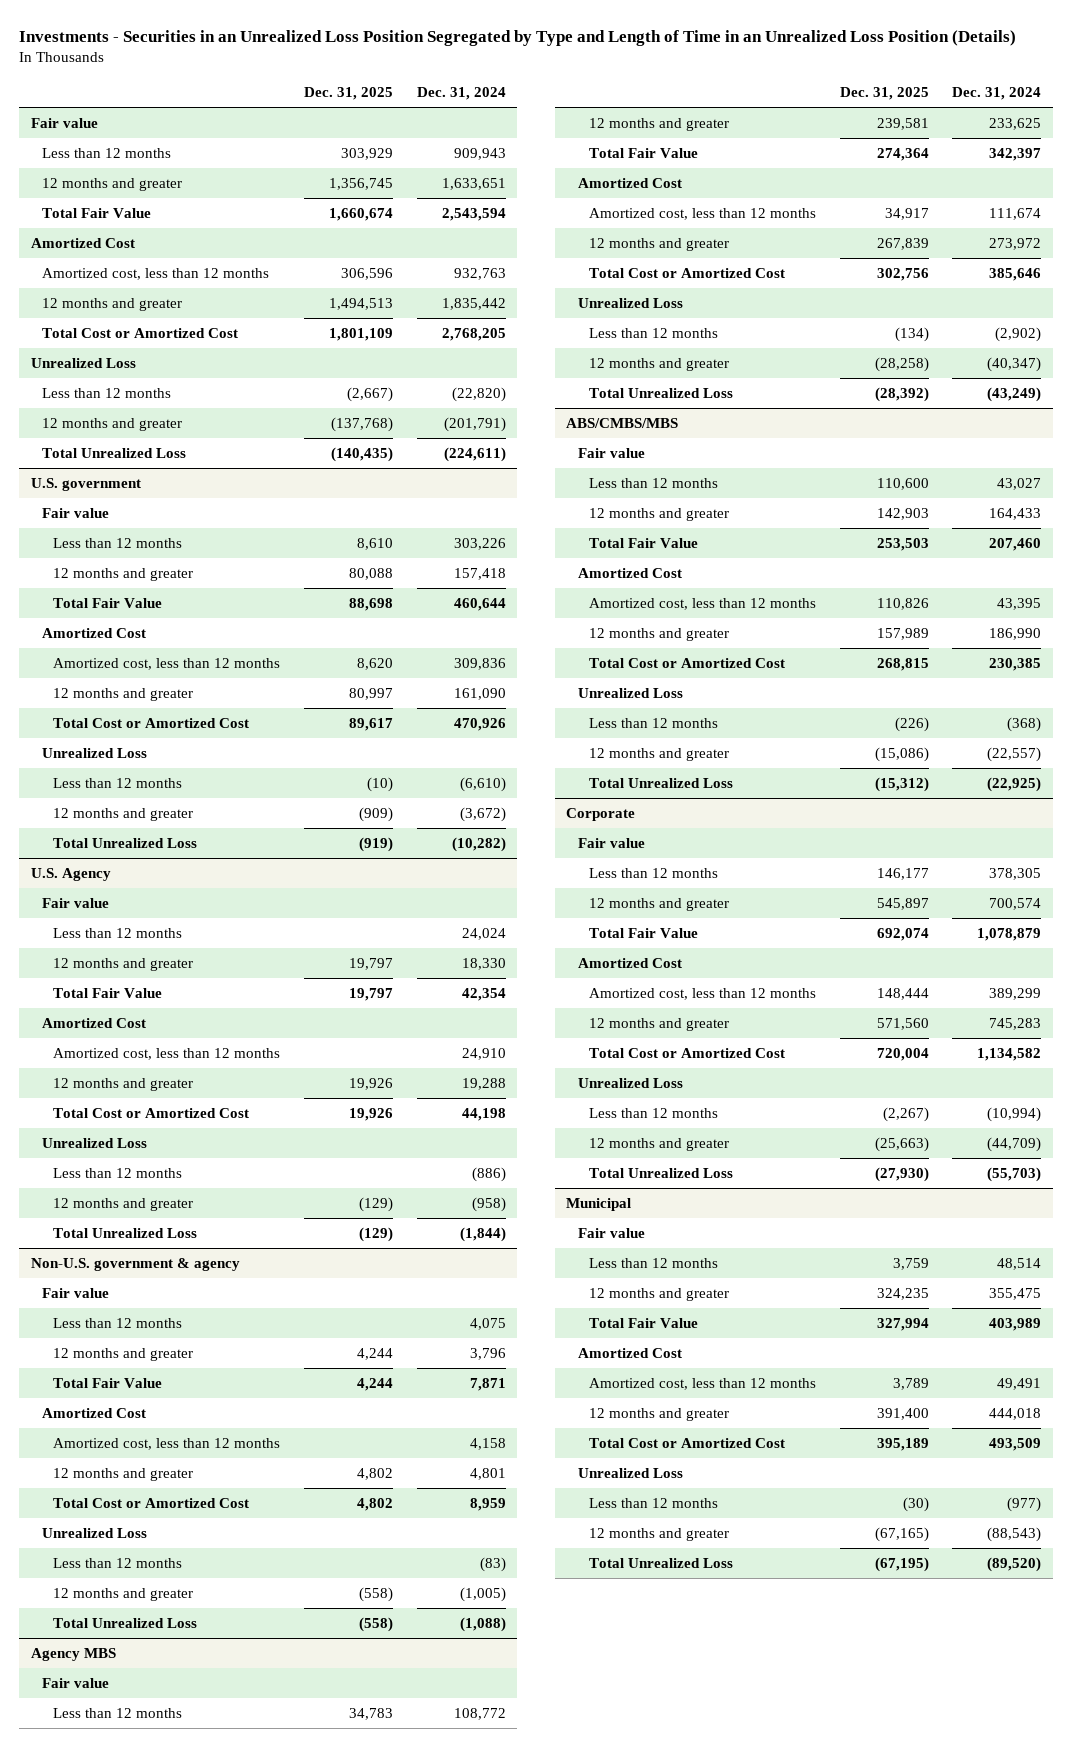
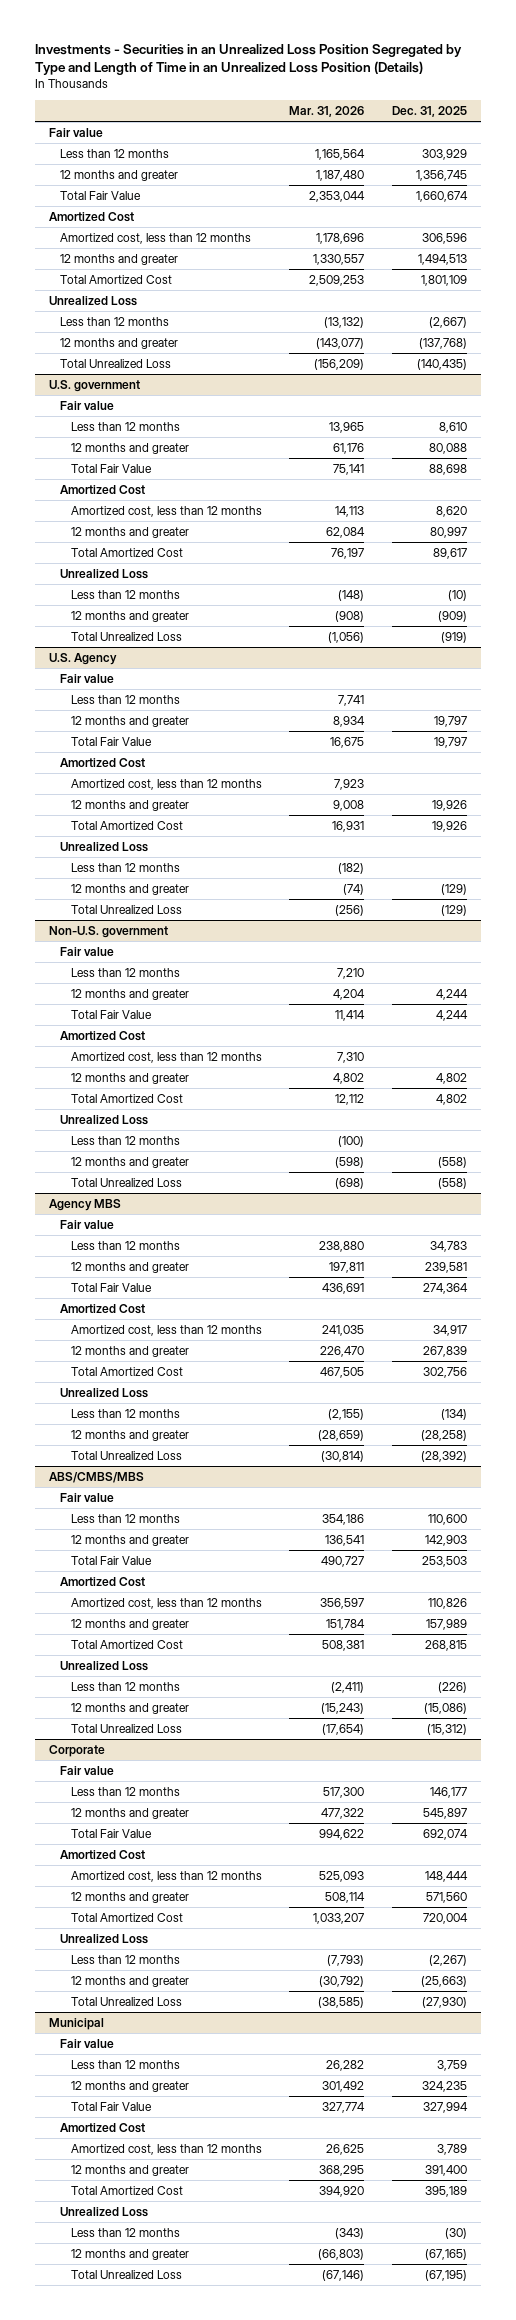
- | Dec. 31, 2025 | Dec. 31, 2024
+ | Mar. 31, 2026 | Dec. 31, 2025
- Total Cost or Amortized Cost | 1,801,109 | 2,768,205
+ Total Amortized Cost | 2,509,253 | 1,801,109
@ U.S. government
- Total Cost or Amortized Cost | 89,617 | 470,926
+ Total Amortized Cost | 76,197 | 89,617
@ U.S. Agency
- Total Cost or Amortized Cost | 19,926 | 44,198
+ Total Amortized Cost | 16,931 | 19,926
- Non-U.S. government & agency
+ Non-U.S. government
- Total Cost or Amortized Cost | 4,802 | 8,959
+ Total Amortized Cost | 12,112 | 4,802
@ Agency MBS
- Total Cost or Amortized Cost | 302,756 | 385,646
+ Total Amortized Cost | 467,505 | 302,756
@ ABS/CMBS/MBS
- Total Cost or Amortized Cost | 268,815 | 230,385
+ Total Amortized Cost | 508,381 | 268,815
@ Corporate
- Total Cost or Amortized Cost | 720,004 | 1,134,582
+ Total Amortized Cost | 1,033,207 | 720,004
@ Municipal
- Total Cost or Amortized Cost | 395,189 | 493,509
+ Total Amortized Cost | 394,920 | 395,189

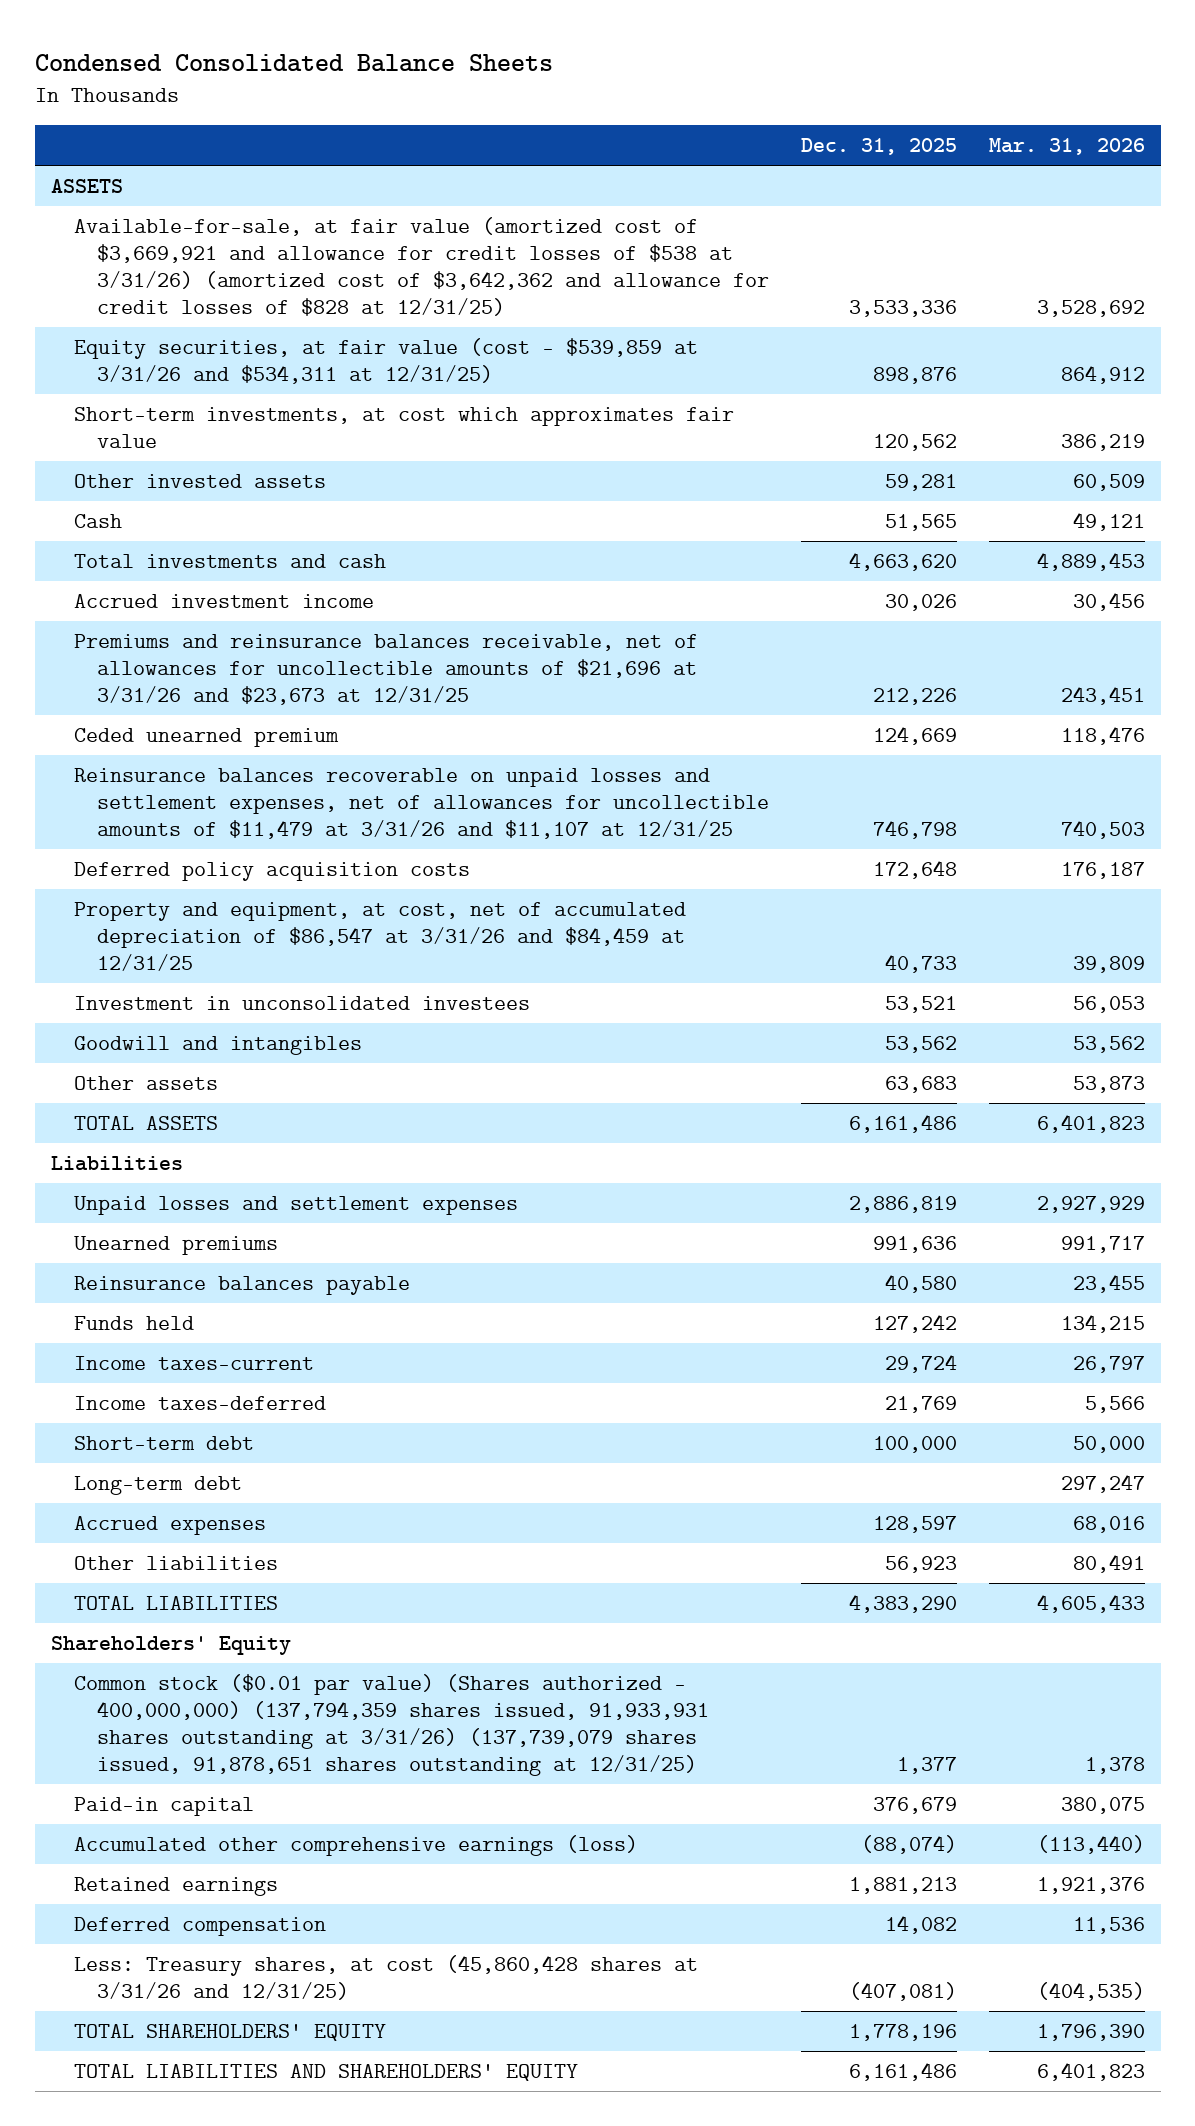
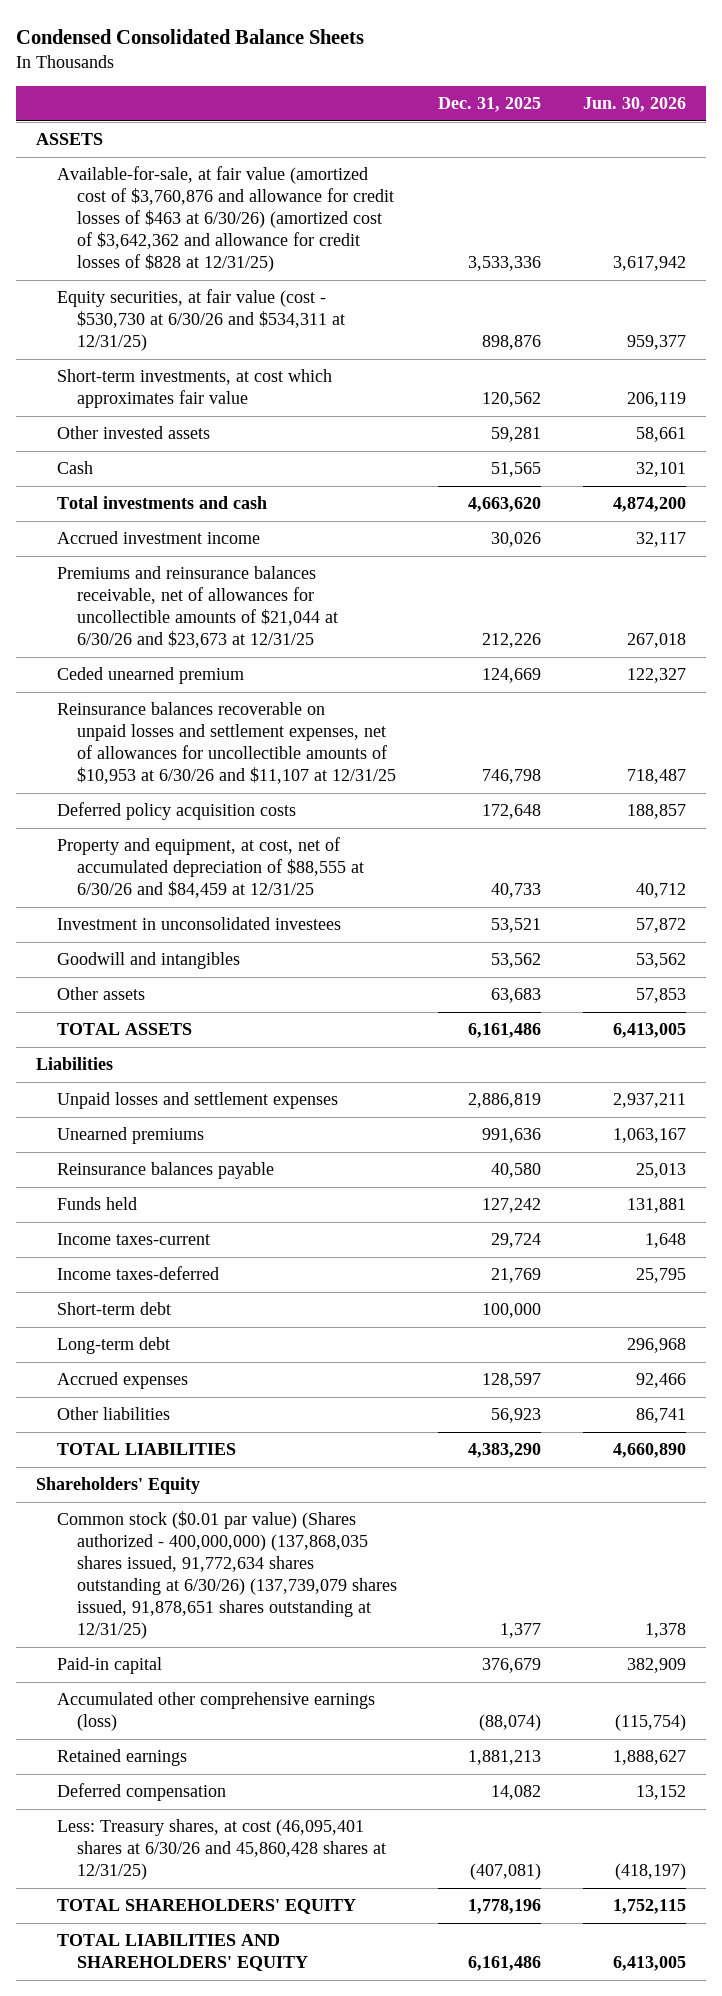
- | Dec. 31, 2025 | Mar. 31, 2026
+ | Dec. 31, 2025 | Jun. 30, 2026
- Available-for-sale, at fair value (amortized cost of $3,669,921 and allowance for credit losses of $538 at 3/31/26) (amortized cost of $3,642,362 and allowance for credit losses of $828 at 12/31/25) | 3,533,336 | 3,528,692
- Equity securities, at fair value (cost - $539,859 at 3/31/26 and $534,311 at 12/31/25) | 898,876 | 864,912
+ Available-for-sale, at fair value (amortized cost of $3,760,876 and allowance for credit losses of $463 at 6/30/26) (amortized cost of $3,642,362 and allowance for credit losses of $828 at 12/31/25) | 3,533,336 | 3,617,942
+ Equity securities, at fair value (cost - $530,730 at 6/30/26 and $534,311 at 12/31/25) | 898,876 | 959,377
- Premiums and reinsurance balances receivable, net of allowances for uncollectible amounts of $21,696 at 3/31/26 and $23,673 at 12/31/25 | 212,226 | 243,451
+ Premiums and reinsurance balances receivable, net of allowances for uncollectible amounts of $21,044 at 6/30/26 and $23,673 at 12/31/25 | 212,226 | 267,018
- Reinsurance balances recoverable on unpaid losses and settlement expenses, net of allowances for uncollectible amounts of $11,479 at 3/31/26 and $11,107 at 12/31/25 | 746,798 | 740,503
+ Reinsurance balances recoverable on unpaid losses and settlement expenses, net of allowances for uncollectible amounts of $10,953 at 6/30/26 and $11,107 at 12/31/25 | 746,798 | 718,487
- Property and equipment, at cost, net of accumulated depreciation of $86,547 at 3/31/26 and $84,459 at 12/31/25 | 40,733 | 39,809
+ Property and equipment, at cost, net of accumulated depreciation of $88,555 at 6/30/26 and $84,459 at 12/31/25 | 40,733 | 40,712
- Common stock ($0.01 par value) (Shares authorized - 400,000,000) (137,794,359 shares issued, 91,933,931 shares outstanding at 3/31/26) (137,739,079 shares issued, 91,878,651 shares outstanding at 12/31/25) | 1,377 | 1,378
+ Common stock ($0.01 par value) (Shares authorized - 400,000,000) (137,868,035 shares issued, 91,772,634 shares outstanding at 6/30/26) (137,739,079 shares issued, 91,878,651 shares outstanding at 12/31/25) | 1,377 | 1,378
- Less: Treasury shares, at cost (45,860,428 shares at 3/31/26 and 12/31/25) | (407,081) | (404,535)
+ Less: Treasury shares, at cost (46,095,401 shares at 6/30/26 and 45,860,428 shares at 12/31/25) | (407,081) | (418,197)

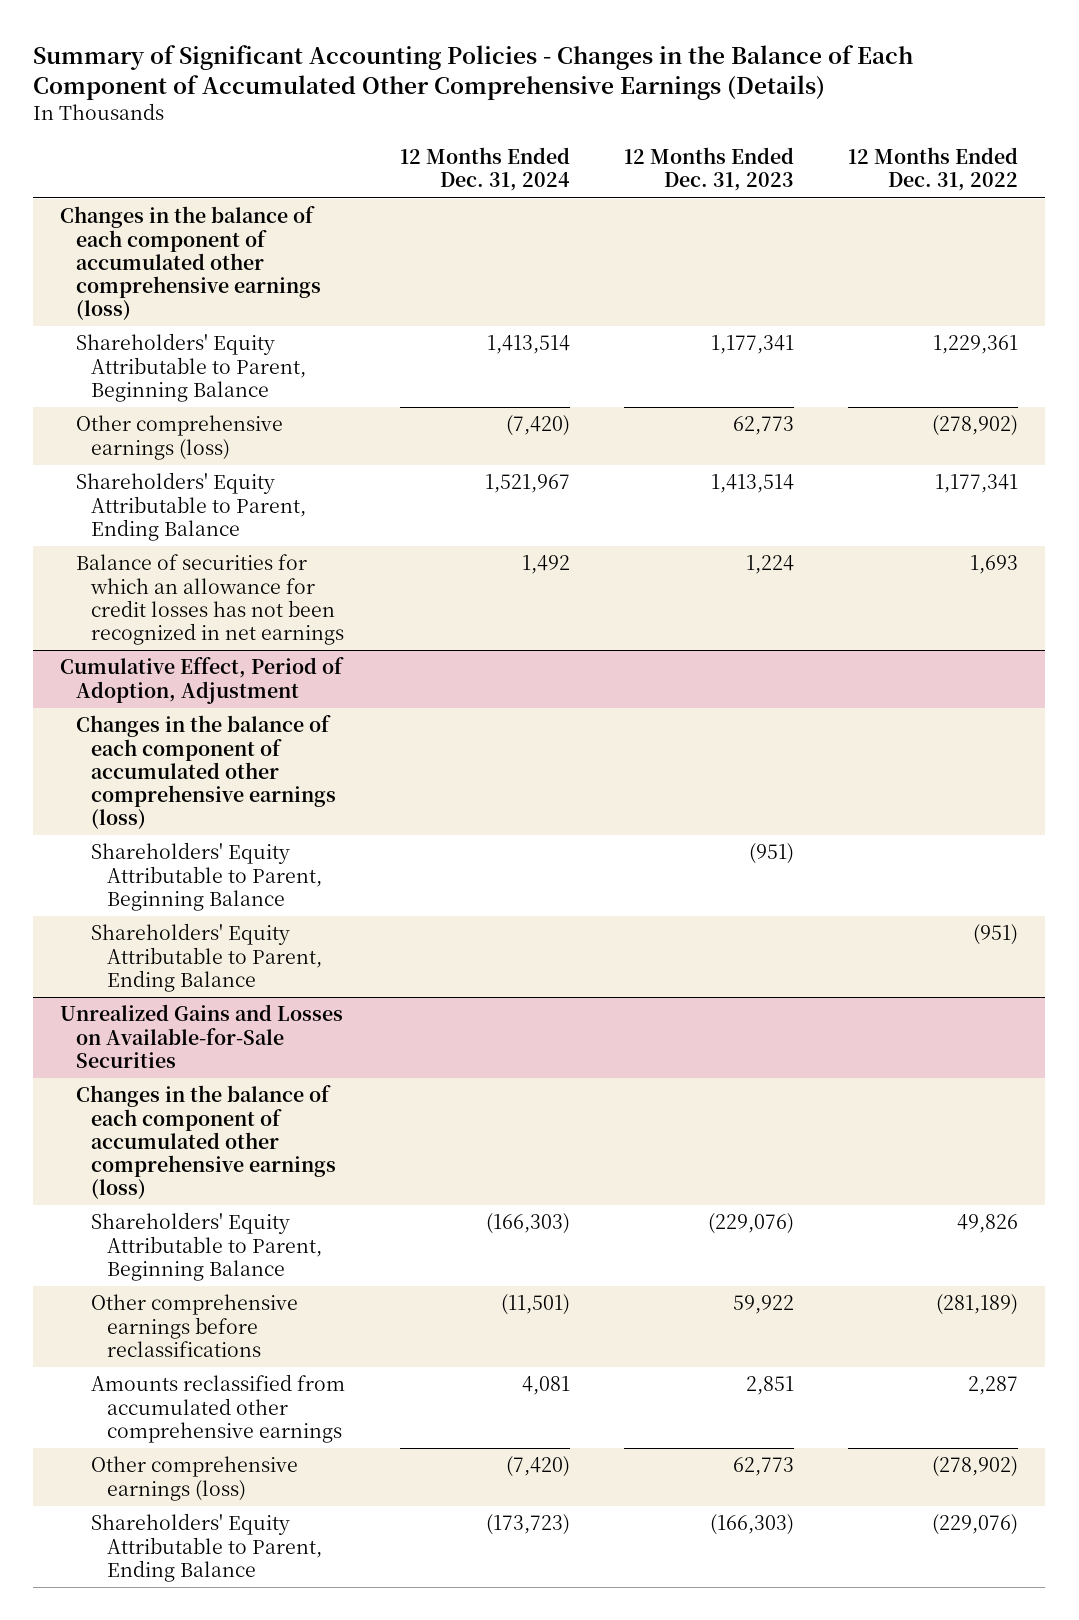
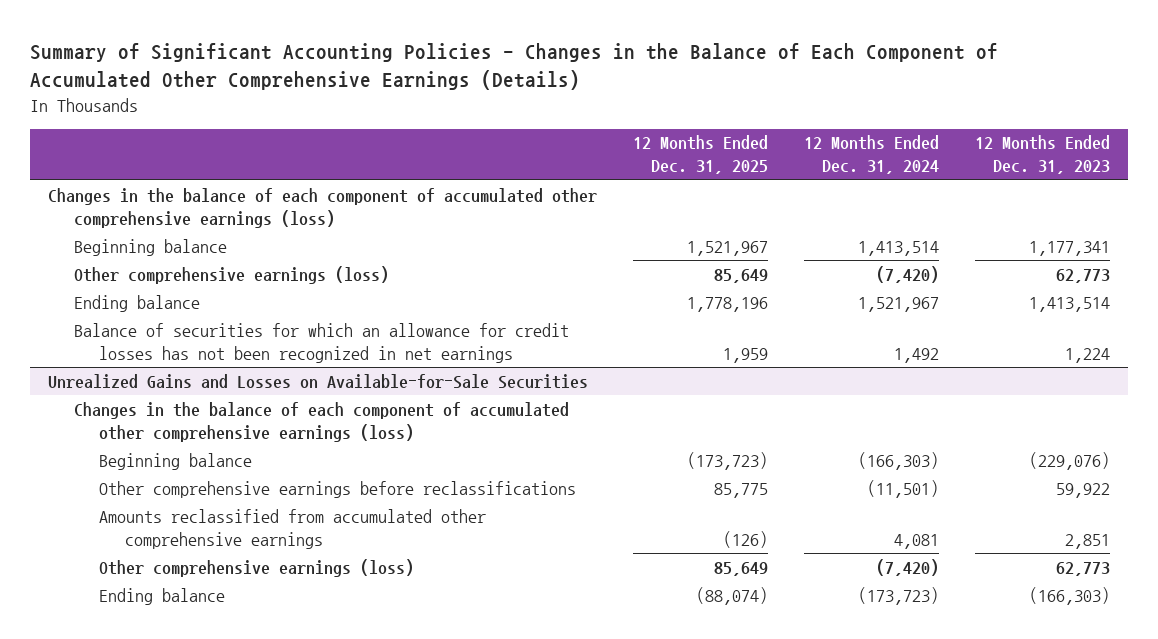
- | 12 Months Ended Dec. 31, 2024 | 12 Months Ended Dec. 31, 2023 | 12 Months Ended Dec. 31, 2022
+ | 12 Months Ended Dec. 31, 2025 | 12 Months Ended Dec. 31, 2024 | 12 Months Ended Dec. 31, 2023
- Shareholders' Equity Attributable to Parent, Beginning Balance | 1,413,514 | 1,177,341 | 1,229,361
+ Beginning balance | 1,521,967 | 1,413,514 | 1,177,341
- Shareholders' Equity Attributable to Parent, Ending Balance | 1,521,967 | 1,413,514 | 1,177,341
+ Ending balance | 1,778,196 | 1,521,967 | 1,413,514
- Cumulative Effect, Period of Adoption, Adjustment
- Changes in the balance of each component of accumulated other comprehensive earnings (loss)
- Shareholders' Equity Attributable to Parent, Beginning Balance | | (951) |
- Shareholders' Equity Attributable to Parent, Ending Balance | | | (951)
@ Unrealized Gains and Losses on Available-for-Sale Securities
- Shareholders' Equity Attributable to Parent, Beginning Balance | (166,303) | (229,076) | 49,826
+ Beginning balance | (173,723) | (166,303) | (229,076)
- Shareholders' Equity Attributable to Parent, Ending Balance | (173,723) | (166,303) | (229,076)
+ Ending balance | (88,074) | (173,723) | (166,303)

